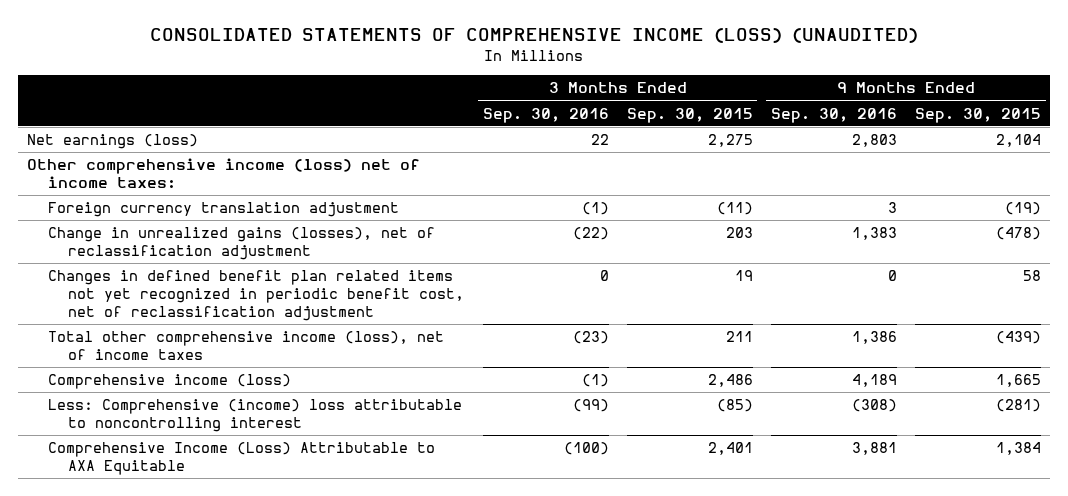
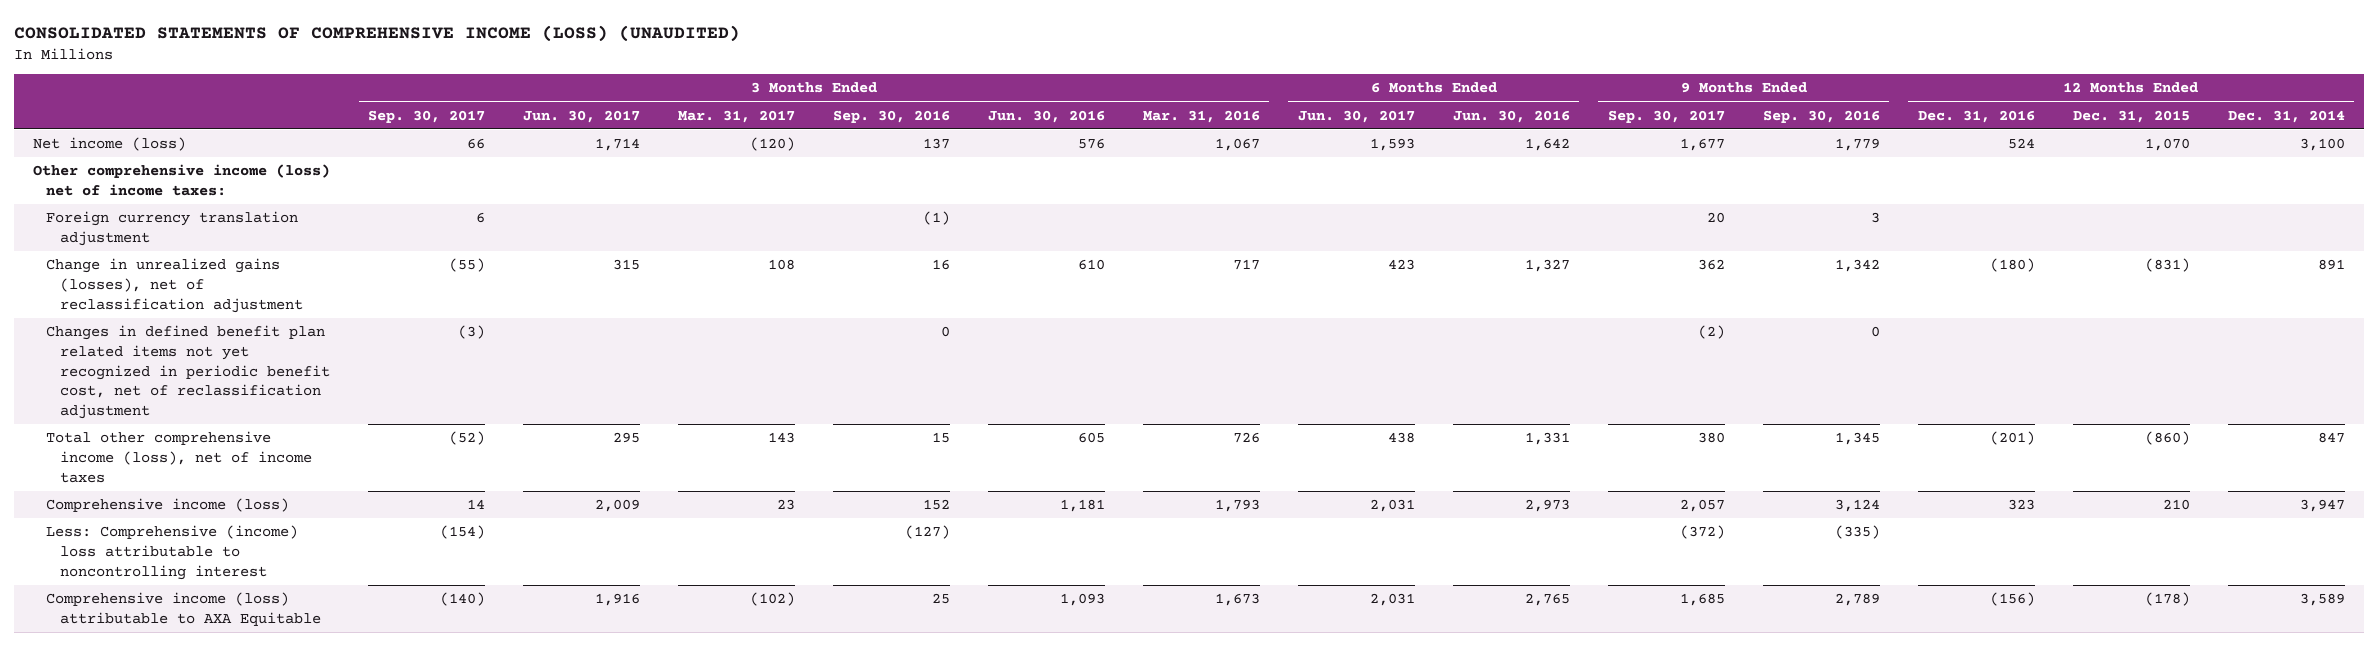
- | 3 Months Ended Sep. 30, 2016 | 3 Months Ended Sep. 30, 2015 | 9 Months Ended Sep. 30, 2016 | 9 Months Ended Sep. 30, 2015
+ | 3 Months Ended Sep. 30, 2017 | 3 Months Ended Jun. 30, 2017 | 3 Months Ended Mar. 31, 2017 | 3 Months Ended Sep. 30, 2016 | 3 Months Ended Jun. 30, 2016 | 3 Months Ended Mar. 31, 2016 | 6 Months Ended Jun. 30, 2017 | 6 Months Ended Jun. 30, 2016 | 9 Months Ended Sep. 30, 2017 | 9 Months Ended Sep. 30, 2016 | 12 Months Ended Dec. 31, 2016 | 12 Months Ended Dec. 31, 2015 | 12 Months Ended Dec. 31, 2014
- Net earnings (loss) | 22 | 2,275 | 2,803 | 2,104
+ Net income (loss) | 66 | 1,714 | (120) | 137 | 576 | 1,067 | 1,593 | 1,642 | 1,677 | 1,779 | 524 | 1,070 | 3,100
- Change in unrealized gains (losses), net of reclassification adjustment | (22) | 203 | 1,383 | (478)
+ Change in unrealized gains (losses), net of reclassification adjustment | (55) | 315 | 108 | 16 | 610 | 717 | 423 | 1,327 | 362 | 1,342 | (180) | (831) | 891
- Total other comprehensive income (loss), net of income taxes | (23) | 211 | 1,386 | (439)
- Comprehensive income (loss) | (1) | 2,486 | 4,189 | 1,665
- Less: Comprehensive (income) loss attributable to noncontrolling interest | (99) | (85) | (308) | (281)
- Comprehensive Income (Loss) Attributable to AXA Equitable | (100) | 2,401 | 3,881 | 1,384
+ Total other comprehensive income (loss), net of income taxes | (52) | 295 | 143 | 15 | 605 | 726 | 438 | 1,331 | 380 | 1,345 | (201) | (860) | 847
+ Comprehensive income (loss) | 14 | 2,009 | 23 | 152 | 1,181 | 1,793 | 2,031 | 2,973 | 2,057 | 3,124 | 323 | 210 | 3,947
+ Less: Comprehensive (income) loss attributable to noncontrolling interest | (154) | | | (127) | | | | | (372) | (335) | | |
+ Comprehensive income (loss) attributable to AXA Equitable | (140) | 1,916 | (102) | 25 | 1,093 | 1,673 | 2,031 | 2,765 | 1,685 | 2,789 | (156) | (178) | 3,589

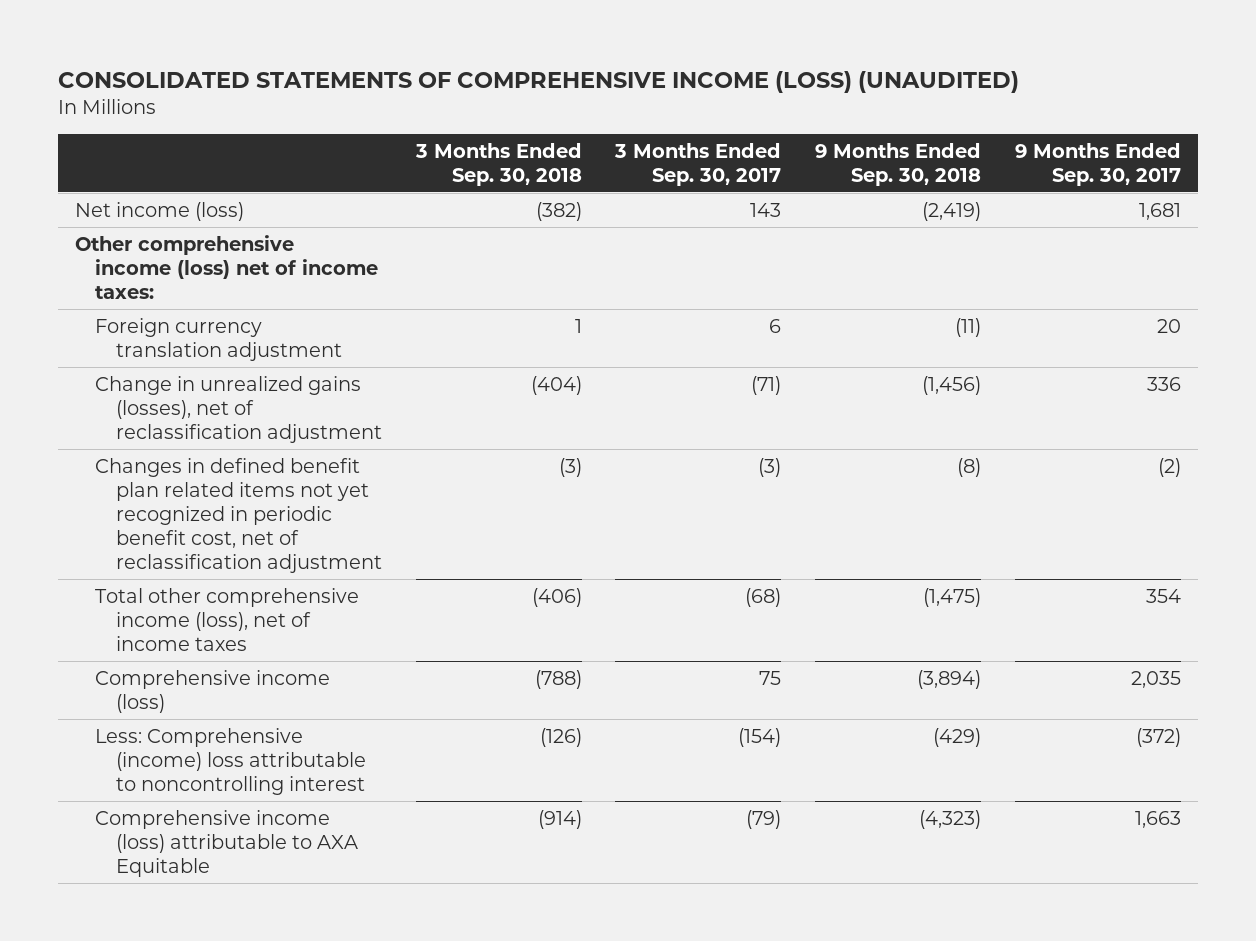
- | 3 Months Ended Sep. 30, 2017 | 3 Months Ended Jun. 30, 2017 | 3 Months Ended Mar. 31, 2017 | 3 Months Ended Sep. 30, 2016 | 3 Months Ended Jun. 30, 2016 | 3 Months Ended Mar. 31, 2016 | 6 Months Ended Jun. 30, 2017 | 6 Months Ended Jun. 30, 2016 | 9 Months Ended Sep. 30, 2017 | 9 Months Ended Sep. 30, 2016 | 12 Months Ended Dec. 31, 2016 | 12 Months Ended Dec. 31, 2015 | 12 Months Ended Dec. 31, 2014
+ | 3 Months Ended Sep. 30, 2018 | 3 Months Ended Sep. 30, 2017 | 9 Months Ended Sep. 30, 2018 | 9 Months Ended Sep. 30, 2017
- Net income (loss) | 66 | 1,714 | (120) | 137 | 576 | 1,067 | 1,593 | 1,642 | 1,677 | 1,779 | 524 | 1,070 | 3,100
+ Net income (loss) | (382) | 143 | (2,419) | 1,681
- Change in unrealized gains (losses), net of reclassification adjustment | (55) | 315 | 108 | 16 | 610 | 717 | 423 | 1,327 | 362 | 1,342 | (180) | (831) | 891
+ Change in unrealized gains (losses), net of reclassification adjustment | (404) | (71) | (1,456) | 336
- Total other comprehensive income (loss), net of income taxes | (52) | 295 | 143 | 15 | 605 | 726 | 438 | 1,331 | 380 | 1,345 | (201) | (860) | 847
- Comprehensive income (loss) | 14 | 2,009 | 23 | 152 | 1,181 | 1,793 | 2,031 | 2,973 | 2,057 | 3,124 | 323 | 210 | 3,947
+ Total other comprehensive income (loss), net of income taxes | (406) | (68) | (1,475) | 354
+ Comprehensive income (loss) | (788) | 75 | (3,894) | 2,035
- Comprehensive income (loss) attributable to AXA Equitable | (140) | 1,916 | (102) | 25 | 1,093 | 1,673 | 2,031 | 2,765 | 1,685 | 2,789 | (156) | (178) | 3,589
+ Comprehensive income (loss) attributable to AXA Equitable | (914) | (79) | (4,323) | 1,663

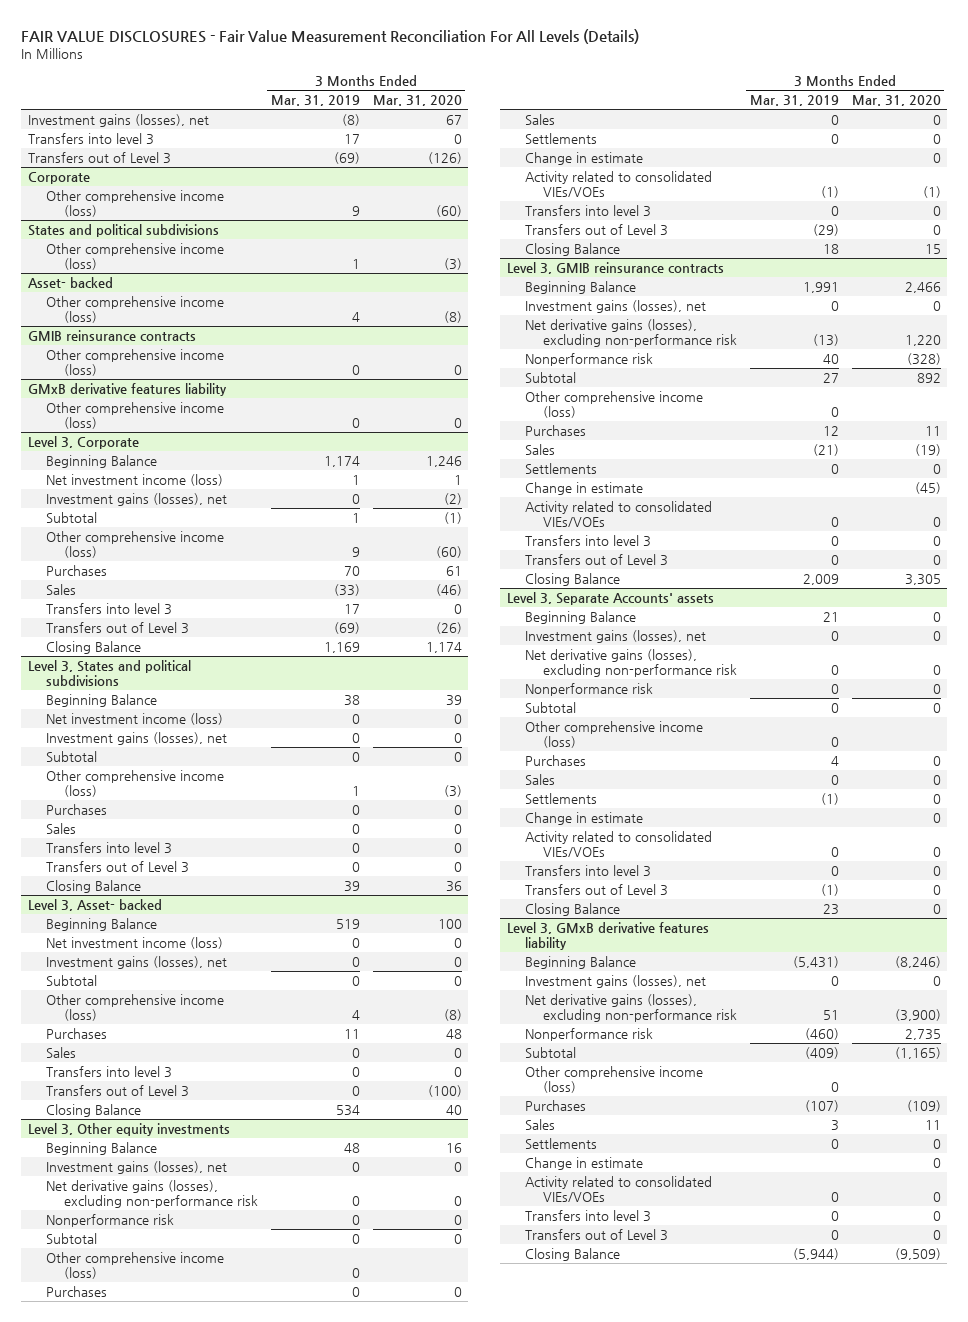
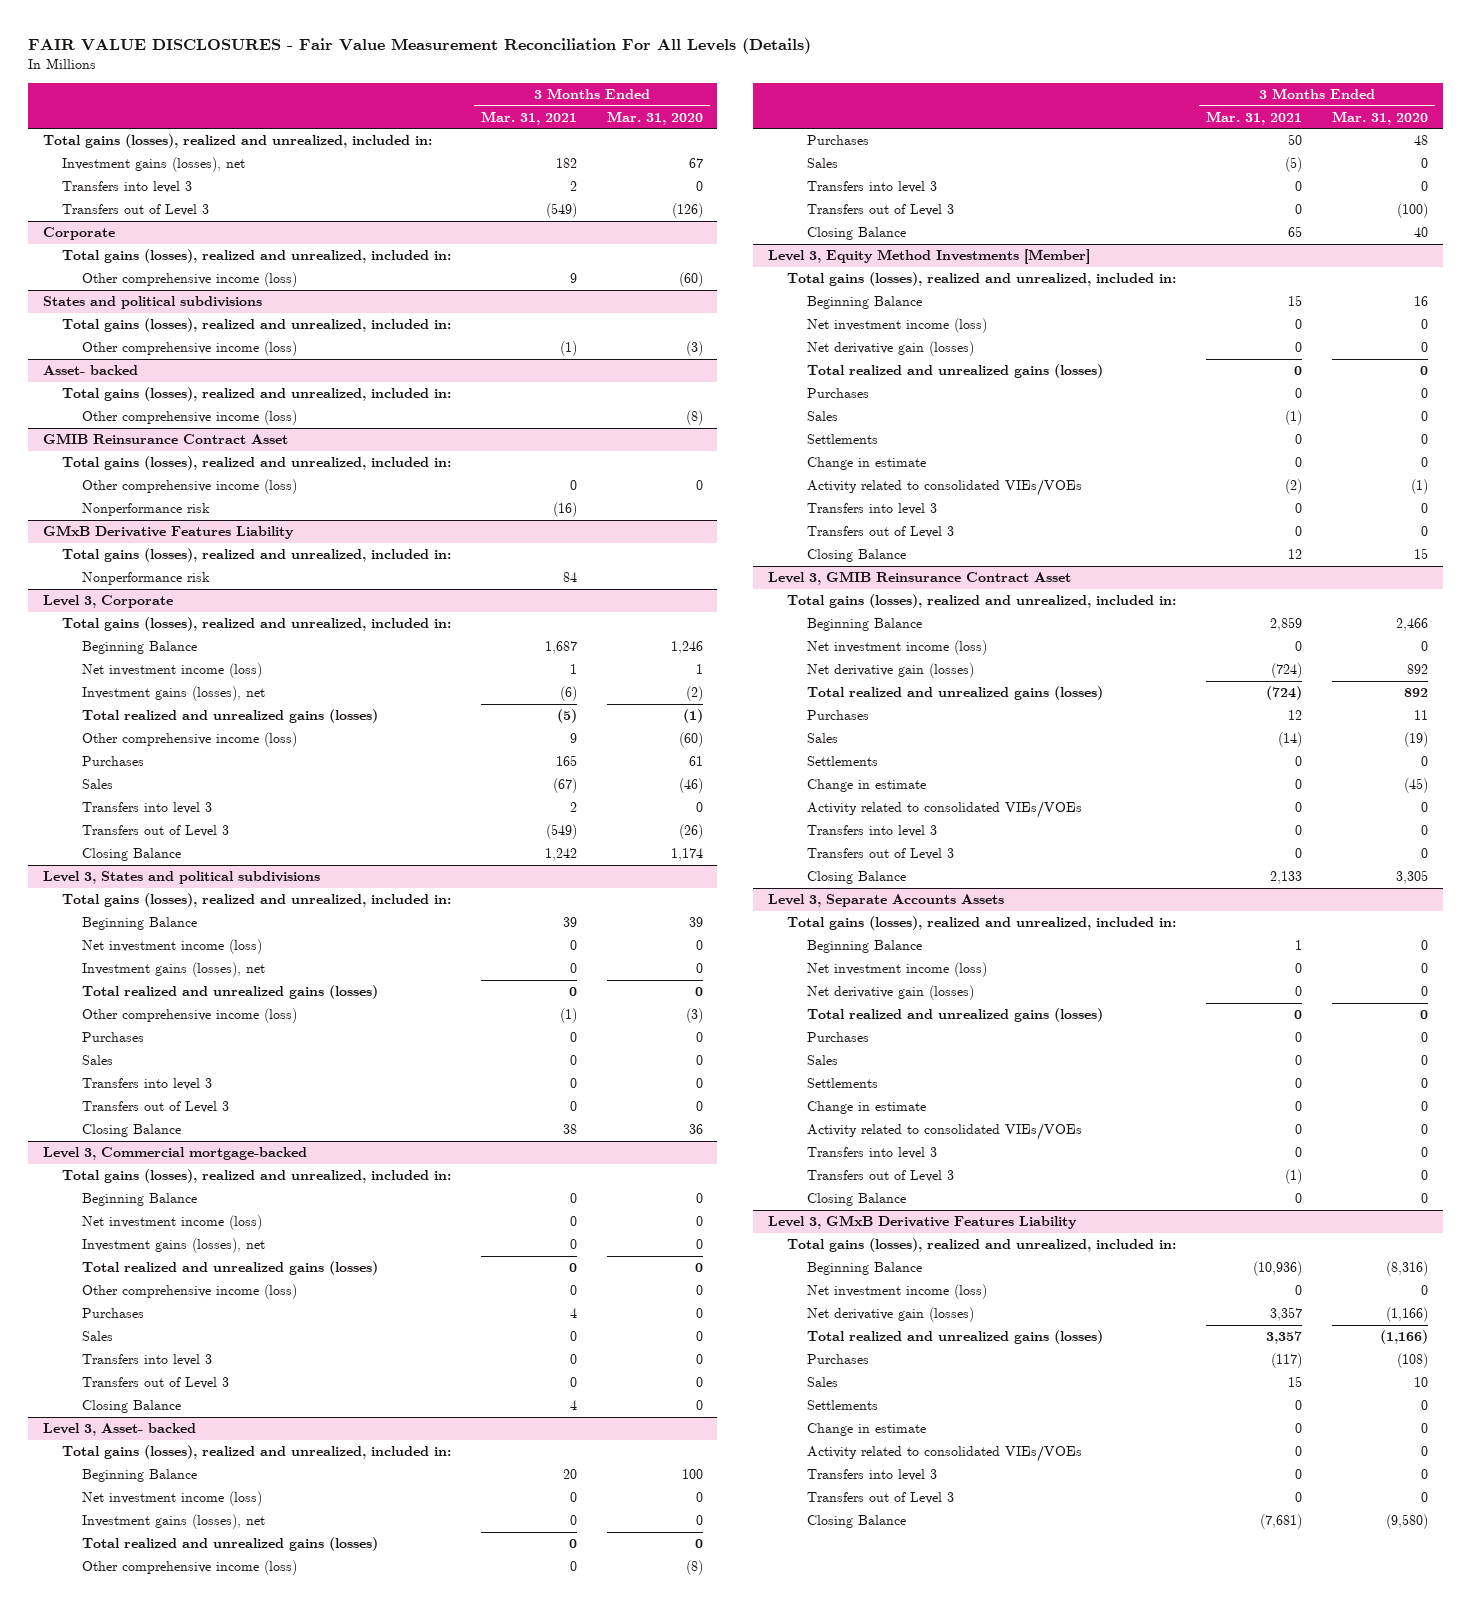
- | 3 Months Ended Mar. 31, 2019 | 3 Months Ended Mar. 31, 2020
+ | 3 Months Ended Mar. 31, 2021 | 3 Months Ended Mar. 31, 2020
+ Total gains (losses), realized and unrealized, included in:
@ Corporate
+ Total gains (losses), realized and unrealized, included in:
@ States and political subdivisions
+ Total gains (losses), realized and unrealized, included in:
@ Asset- backed
+ Total gains (losses), realized and unrealized, included in:
- GMIB reinsurance contracts
- Other comprehensive income (loss) | 0 | 0
- GMxB derivative features liability
+ GMIB Reinsurance Contract Asset
+ Total gains (losses), realized and unrealized, included in:
+ Nonperformance risk | (16) |
+ GMxB Derivative Features Liability
+ Total gains (losses), realized and unrealized, included in:
+ Nonperformance risk | 84 |
@ Level 3, Corporate
+ Total gains (losses), realized and unrealized, included in:
- Subtotal | 1 | (1)
+ Total realized and unrealized gains (losses) | (5) | (1)
@ Level 3, States and political subdivisions
+ Total gains (losses), realized and unrealized, included in:
- Subtotal | 0 | 0
+ Total realized and unrealized gains (losses) | 0 | 0
+ Level 3, Commercial mortgage-backed
+ Total gains (losses), realized and unrealized, included in:
+ Beginning Balance | 0 | 0
+ Net investment income (loss) | 0 | 0
+ Investment gains (losses), net | 0 | 0
+ Total realized and unrealized gains (losses) | 0 | 0
+ Other comprehensive income (loss) | 0 | 0
+ Purchases | 4 | 0
+ Sales | 0 | 0
+ Transfers into level 3 | 0 | 0
+ Transfers out of Level 3 | 0 | 0
+ Closing Balance | 4 | 0
@ Level 3, Asset- backed
+ Total gains (losses), realized and unrealized, included in:
- Subtotal | 0 | 0
+ Total realized and unrealized gains (losses) | 0 | 0
- Level 3, Other equity investments
+ Level 3, Equity Method Investments [Member]
+ Total gains (losses), realized and unrealized, included in:
- Investment gains (losses), net | 0 | 0
- Net derivative gains (losses), excluding non-performance risk | 0 | 0
- Nonperformance risk | 0 | 0
- Subtotal | 0 | 0
- Other comprehensive income (loss) | 0 |
+ Net investment income (loss) | 0 | 0
+ Net derivative gain (losses) | 0 | 0
+ Total realized and unrealized gains (losses) | 0 | 0
- Level 3, GMIB reinsurance contracts
+ Level 3, GMIB Reinsurance Contract Asset
+ Total gains (losses), realized and unrealized, included in:
- Investment gains (losses), net | 0 | 0
- Net derivative gains (losses), excluding non-performance risk | (13) | 1,220
- Nonperformance risk | 40 | (328)
- Subtotal | 27 | 892
- Other comprehensive income (loss) | 0 |
+ Net investment income (loss) | 0 | 0
+ Net derivative gain (losses) | (724) | 892
+ Total realized and unrealized gains (losses) | (724) | 892
- Level 3, Separate Accounts' assets
+ Level 3, Separate Accounts Assets
+ Total gains (losses), realized and unrealized, included in:
- Investment gains (losses), net | 0 | 0
- Net derivative gains (losses), excluding non-performance risk | 0 | 0
- Nonperformance risk | 0 | 0
- Subtotal | 0 | 0
- Other comprehensive income (loss) | 0 |
+ Net investment income (loss) | 0 | 0
+ Net derivative gain (losses) | 0 | 0
+ Total realized and unrealized gains (losses) | 0 | 0
- Level 3, GMxB derivative features liability
- Beginning Balance | (5,431) | (8,246)
- Investment gains (losses), net | 0 | 0
- Net derivative gains (losses), excluding non-performance risk | 51 | (3,900)
- Nonperformance risk | (460) | 2,735
- Subtotal | (409) | (1,165)
- Other comprehensive income (loss) | 0 |
- Purchases | (107) | (109)
- Sales | 3 | 11
+ Level 3, GMxB Derivative Features Liability
+ Total gains (losses), realized and unrealized, included in:
+ Beginning Balance | (10,936) | (8,316)
+ Net investment income (loss) | 0 | 0
+ Net derivative gain (losses) | 3,357 | (1,166)
+ Total realized and unrealized gains (losses) | 3,357 | (1,166)
+ Purchases | (117) | (108)
+ Sales | 15 | 10
- Closing Balance | (5,944) | (9,509)
+ Closing Balance | (7,681) | (9,580)

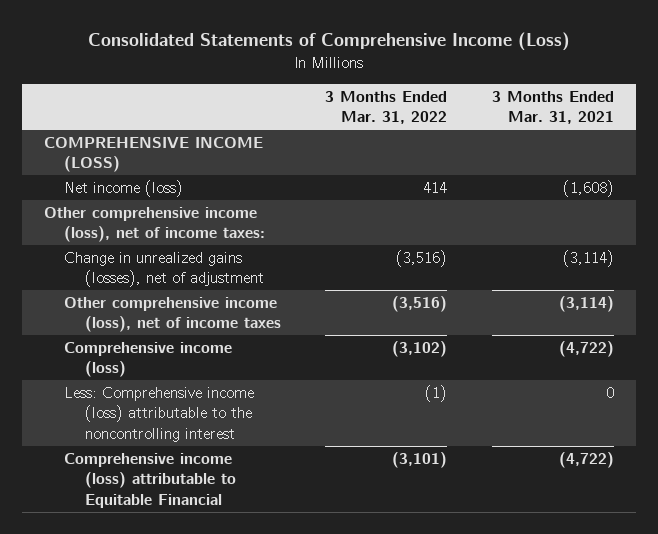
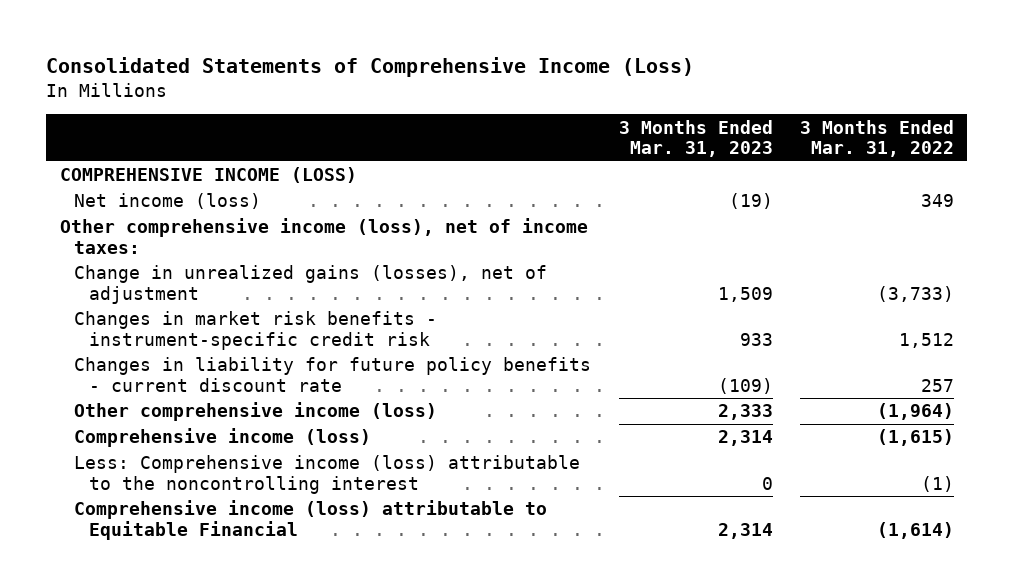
- | 3 Months Ended Mar. 31, 2022 | 3 Months Ended Mar. 31, 2021
+ | 3 Months Ended Mar. 31, 2023 | 3 Months Ended Mar. 31, 2022
- Net income (loss) | 414 | (1,608)
+ Net income (loss) | (19) | 349
- Change in unrealized gains (losses), net of adjustment | (3,516) | (3,114)
- Other comprehensive income (loss), net of income taxes | (3,516) | (3,114)
- Comprehensive income (loss) | (3,102) | (4,722)
+ Change in unrealized gains (losses), net of adjustment | 1,509 | (3,733)
+ Changes in market risk benefits - instrument-specific credit risk | 933 | 1,512
+ Changes in liability for future policy benefits - current discount rate | (109) | 257
+ Other comprehensive income (loss) | 2,333 | (1,964)
+ Comprehensive income (loss) | 2,314 | (1,615)
- Comprehensive income (loss) attributable to Equitable Financial | (3,101) | (4,722)
+ Comprehensive income (loss) attributable to Equitable Financial | 2,314 | (1,614)

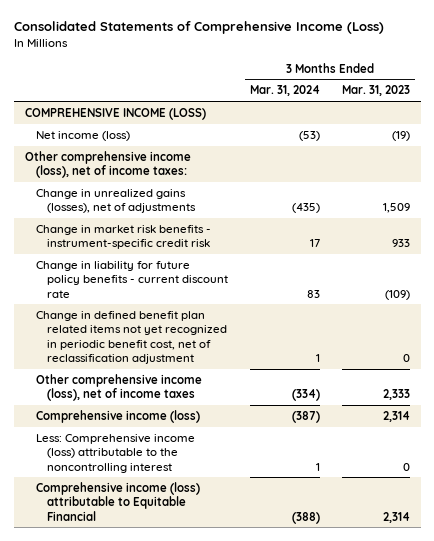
- | 3 Months Ended Mar. 31, 2023 | 3 Months Ended Mar. 31, 2022
+ | 3 Months Ended Mar. 31, 2024 | 3 Months Ended Mar. 31, 2023
- Change in unrealized gains (losses), net of adjustment | 1,509 | (3,733)
- Changes in market risk benefits - instrument-specific credit risk | 933 | 1,512
- Changes in liability for future policy benefits - current discount rate | (109) | 257
- Other comprehensive income (loss) | 2,333 | (1,964)
+ Change in unrealized gains (losses), net of adjustments | (435) | 1,509
+ Change in market risk benefits - instrument-specific credit risk | 17 | 933
+ Change in liability for future policy benefits - current discount rate | 83 | (109)
+ Change in defined benefit plan related items not yet recognized in periodic benefit cost, net of reclassification adjustment | 1 | 0
+ Other comprehensive income (loss), net of income taxes | (334) | 2,333

